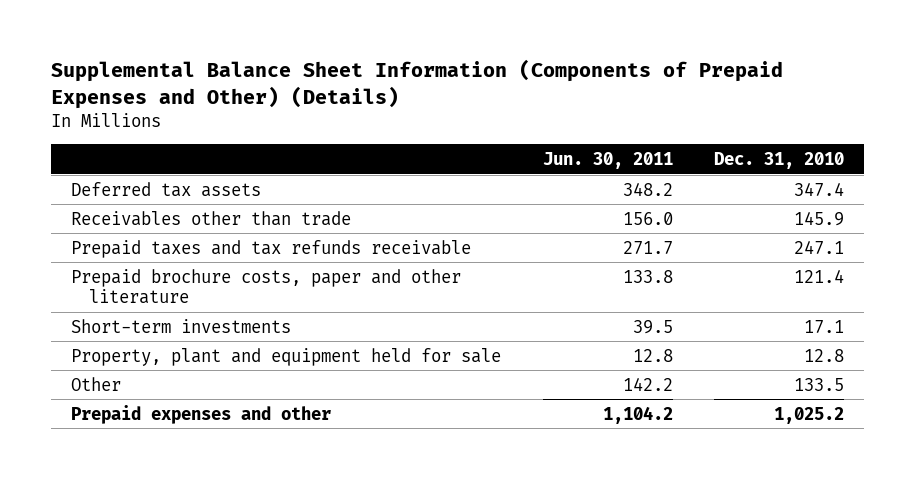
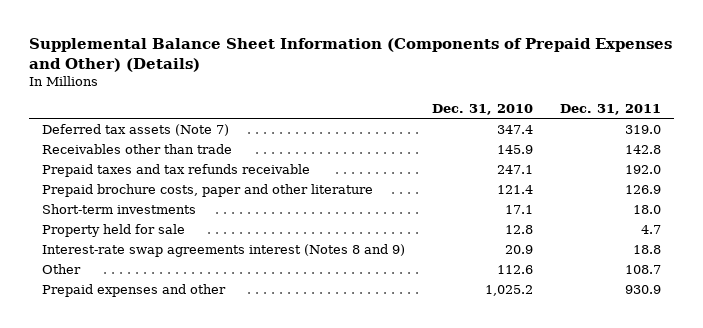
- | Jun. 30, 2011 | Dec. 31, 2010
+ | Dec. 31, 2010 | Dec. 31, 2011
- Deferred tax assets | 348.2 | 347.4
+ Deferred tax assets (Note 7) | 347.4 | 319.0
- Property, plant and equipment held for sale | 12.8 | 12.8
- Other | 142.2 | 133.5
+ Property held for sale | 12.8 | 4.7
+ Interest-rate swap agreements interest (Notes 8 and 9) | 20.9 | 18.8
+ Other | 112.6 | 108.7

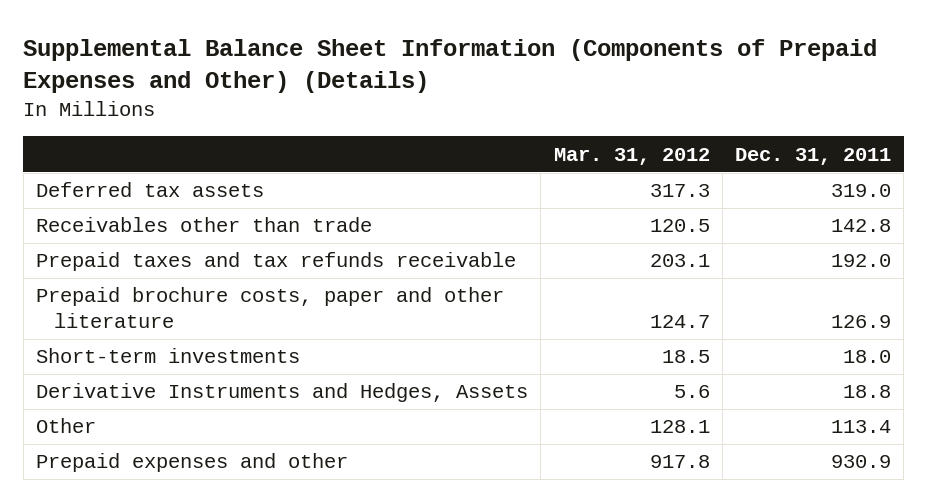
- | Dec. 31, 2010 | Dec. 31, 2011
+ | Mar. 31, 2012 | Dec. 31, 2011
- Deferred tax assets (Note 7) | 347.4 | 319.0
+ Deferred tax assets | 317.3 | 319.0
- Property held for sale | 12.8 | 4.7
- Interest-rate swap agreements interest (Notes 8 and 9) | 20.9 | 18.8
- Other | 112.6 | 108.7
+ Derivative Instruments and Hedges, Assets | 5.6 | 18.8
+ Other | 128.1 | 113.4

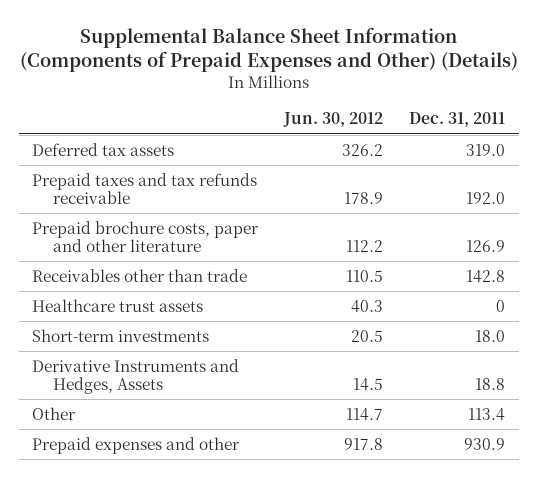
- | Mar. 31, 2012 | Dec. 31, 2011
+ | Jun. 30, 2012 | Dec. 31, 2011
moved down: Receivables other than trade | 110.5 | 142.8
+ Healthcare trust assets | 40.3 | 0

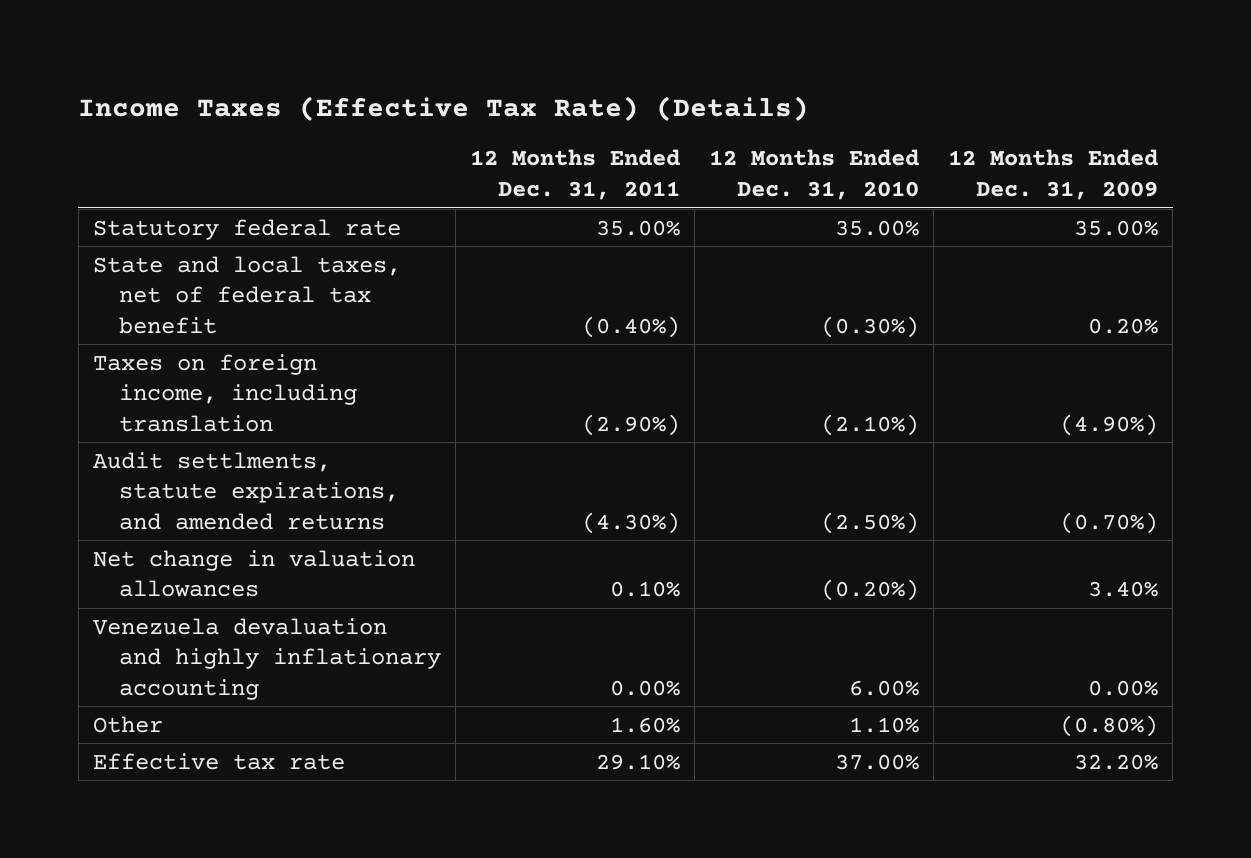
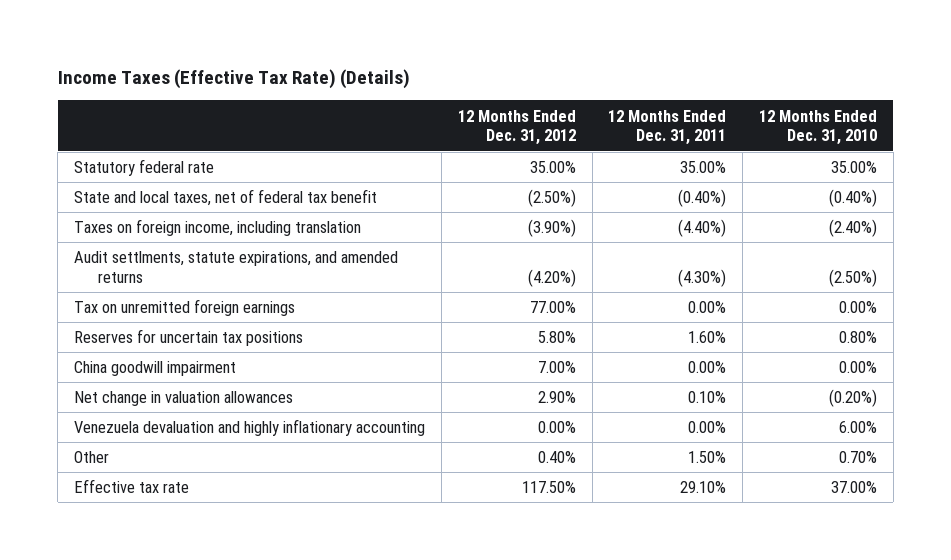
- | 12 Months Ended Dec. 31, 2011 | 12 Months Ended Dec. 31, 2010 | 12 Months Ended Dec. 31, 2009
+ | 12 Months Ended Dec. 31, 2012 | 12 Months Ended Dec. 31, 2011 | 12 Months Ended Dec. 31, 2010
- State and local taxes, net of federal tax benefit | (0.40%) | (0.30%) | 0.20%
- Taxes on foreign income, including translation | (2.90%) | (2.10%) | (4.90%)
+ State and local taxes, net of federal tax benefit | (2.50%) | (0.40%) | (0.40%)
+ Taxes on foreign income, including translation | (3.90%) | (4.40%) | (2.40%)
+ Tax on unremitted foreign earnings | 77.00% | 0.00% | 0.00%
+ Reserves for uncertain tax positions | 5.80% | 1.60% | 0.80%
+ China goodwill impairment | 7.00% | 0.00% | 0.00%
- Other | 1.60% | 1.10% | (0.80%)
+ Other | 0.40% | 1.50% | 0.70%

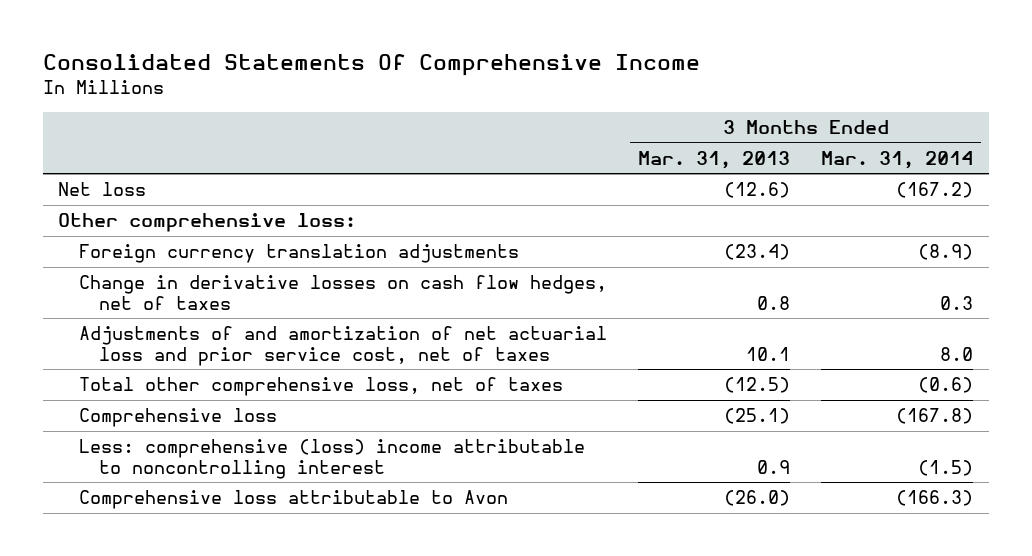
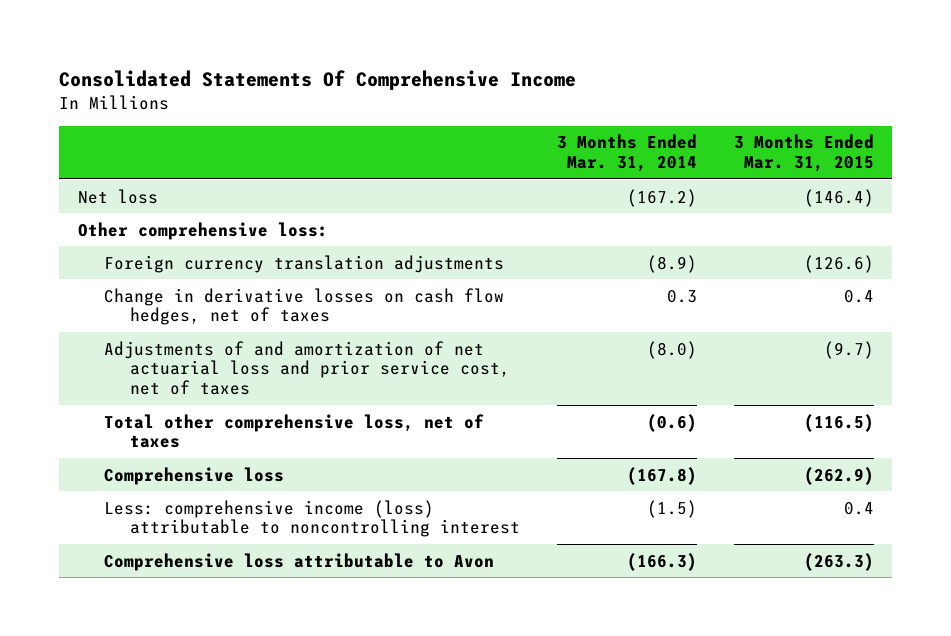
- | 3 Months Ended Mar. 31, 2013 | 3 Months Ended Mar. 31, 2014
+ | 3 Months Ended Mar. 31, 2014 | 3 Months Ended Mar. 31, 2015
- Adjustments of and amortization of net actuarial loss and prior service cost, net of taxes | 10.1 | 8.0
+ Adjustments of and amortization of net actuarial loss and prior service cost, net of taxes | (8.0) | (9.7)
- Less: comprehensive (loss) income attributable to noncontrolling interest | 0.9 | (1.5)
+ Less: comprehensive income (loss) attributable to noncontrolling interest | (1.5) | 0.4

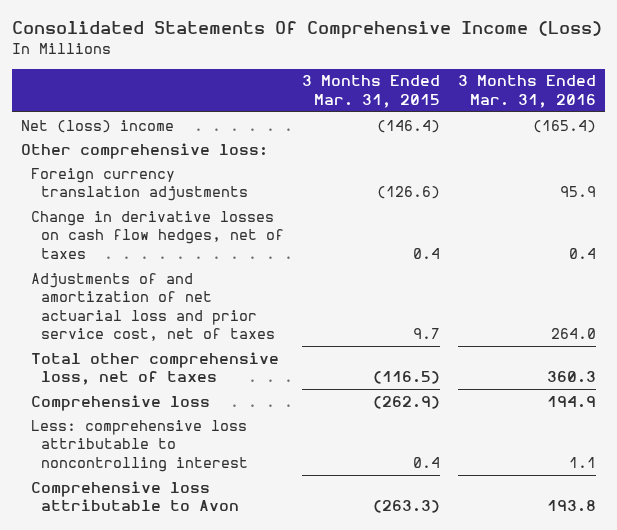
- Consolidated Statements Of Comprehensive Income
+ Consolidated Statements Of Comprehensive Income (Loss)
- | 3 Months Ended Mar. 31, 2014 | 3 Months Ended Mar. 31, 2015
+ | 3 Months Ended Mar. 31, 2015 | 3 Months Ended Mar. 31, 2016
- Net loss | (167.2) | (146.4)
+ Net (loss) income | (146.4) | (165.4)
- Adjustments of and amortization of net actuarial loss and prior service cost, net of taxes | (8.0) | (9.7)
+ Adjustments of and amortization of net actuarial loss and prior service cost, net of taxes | 9.7 | 264.0
- Less: comprehensive income (loss) attributable to noncontrolling interest | (1.5) | 0.4
+ Less: comprehensive loss attributable to noncontrolling interest | 0.4 | 1.1

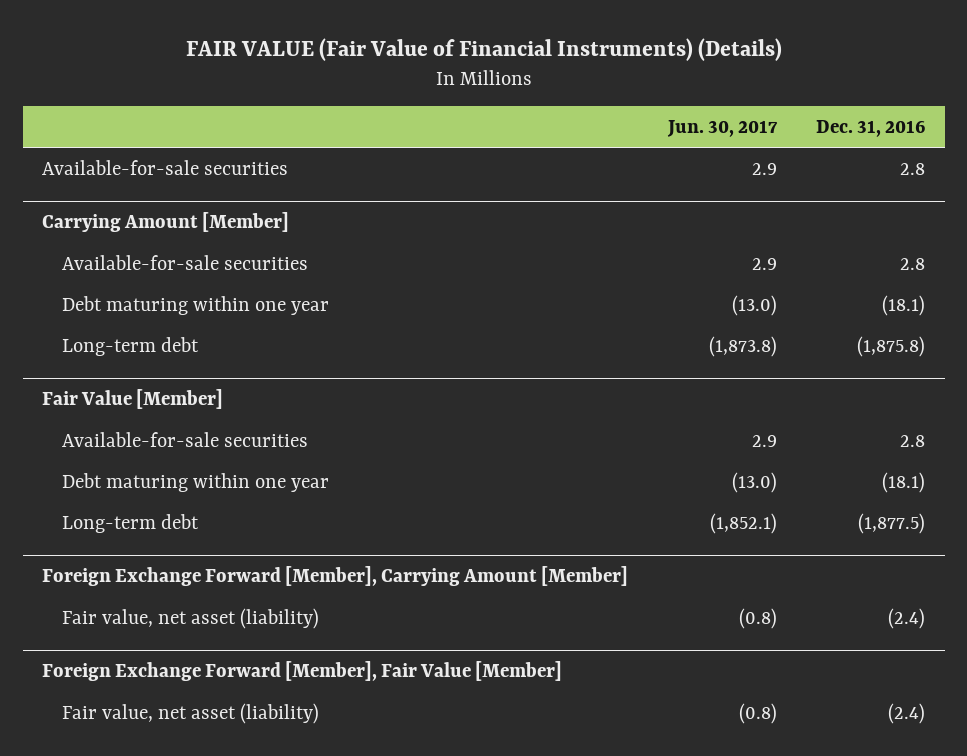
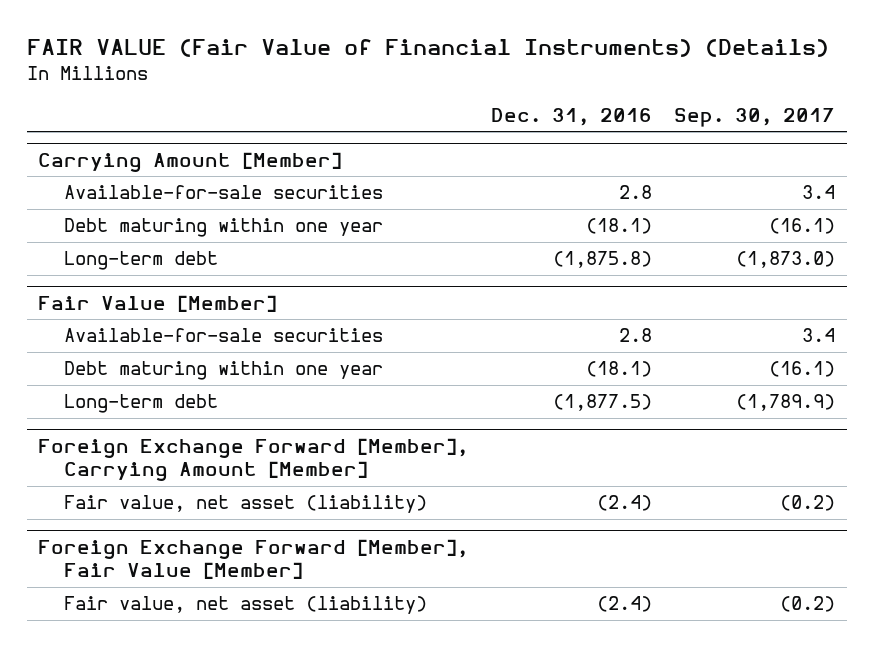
- | Jun. 30, 2017 | Dec. 31, 2016
+ | Dec. 31, 2016 | Sep. 30, 2017
- Available-for-sale securities | 2.9 | 2.8

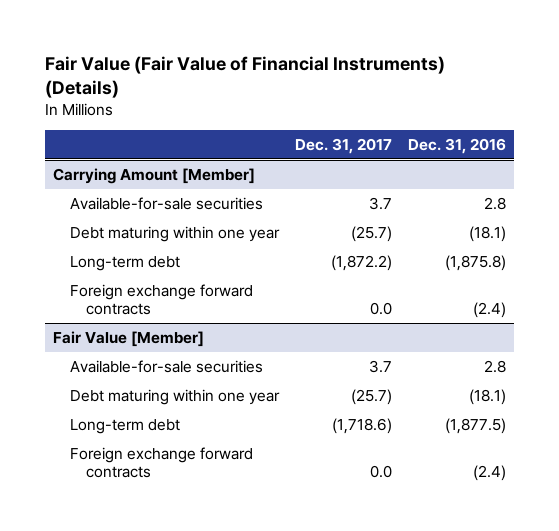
- FAIR VALUE (Fair Value of Financial Instruments) (Details)
+ Fair Value (Fair Value of Financial Instruments) (Details)
- | Dec. 31, 2016 | Sep. 30, 2017
+ | Dec. 31, 2017 | Dec. 31, 2016
@ Carrying Amount [Member]
+ Foreign exchange forward contracts | 0.0 | (2.4)
- Foreign Exchange Forward [Member], Carrying Amount [Member]
- Fair value, net asset (liability) | (2.4) | (0.2)
- Foreign Exchange Forward [Member], Fair Value [Member]
- Fair value, net asset (liability) | (2.4) | (0.2)
@ Fair Value [Member]
+ Foreign exchange forward contracts | 0.0 | (2.4)

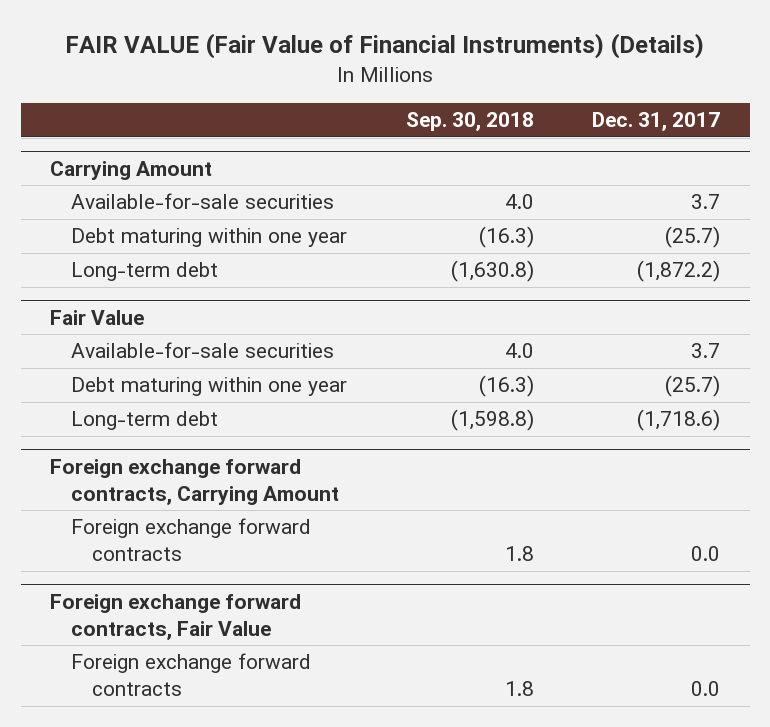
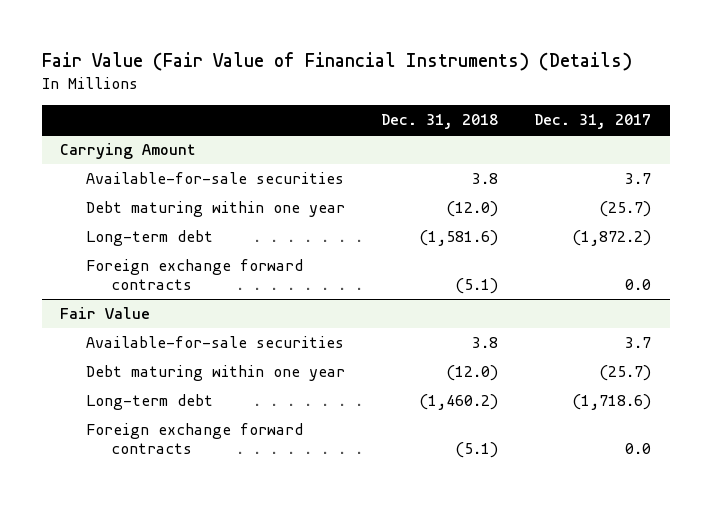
- FAIR VALUE (Fair Value of Financial Instruments) (Details)
+ Fair Value (Fair Value of Financial Instruments) (Details)
- | Sep. 30, 2018 | Dec. 31, 2017
+ | Dec. 31, 2018 | Dec. 31, 2017
@ Carrying Amount
+ Foreign exchange forward contracts | (5.1) | 0.0
- Foreign exchange forward contracts, Carrying Amount
- Foreign exchange forward contracts, Fair Value
- Foreign exchange forward contracts | 1.8 | 0.0

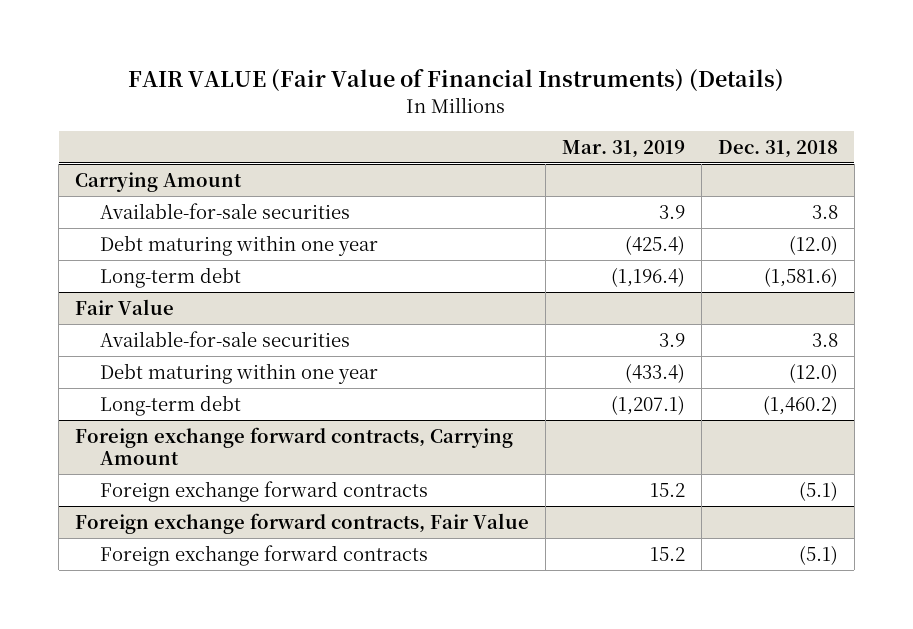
- Fair Value (Fair Value of Financial Instruments) (Details)
+ FAIR VALUE (Fair Value of Financial Instruments) (Details)
- | Dec. 31, 2018 | Dec. 31, 2017
+ | Mar. 31, 2019 | Dec. 31, 2018
@ Carrying Amount
- Foreign exchange forward contracts | (5.1) | 0.0
+ Foreign exchange forward contracts, Carrying Amount
+ Foreign exchange forward contracts, Fair Value
+ Foreign exchange forward contracts | 15.2 | (5.1)

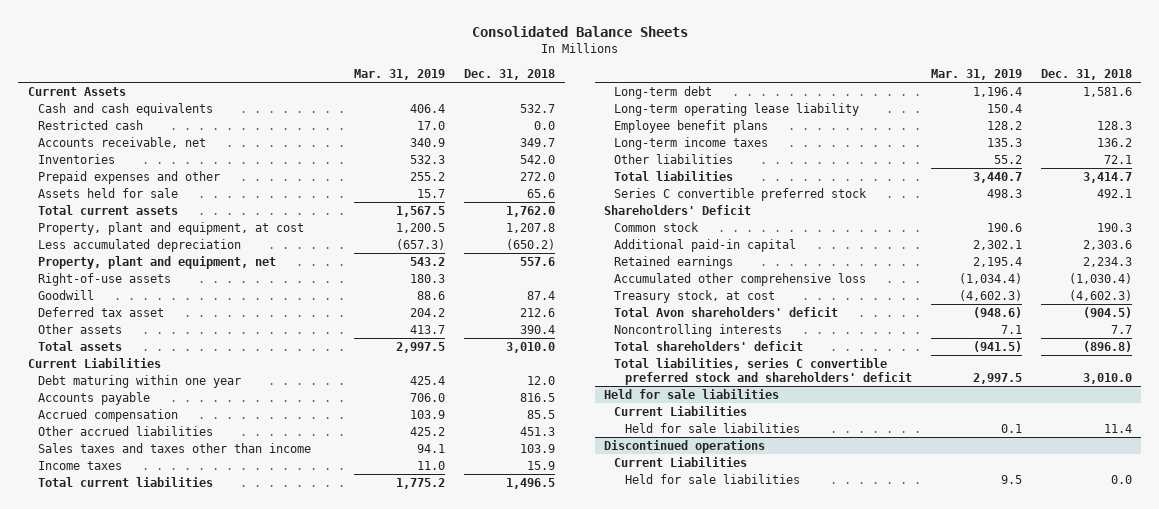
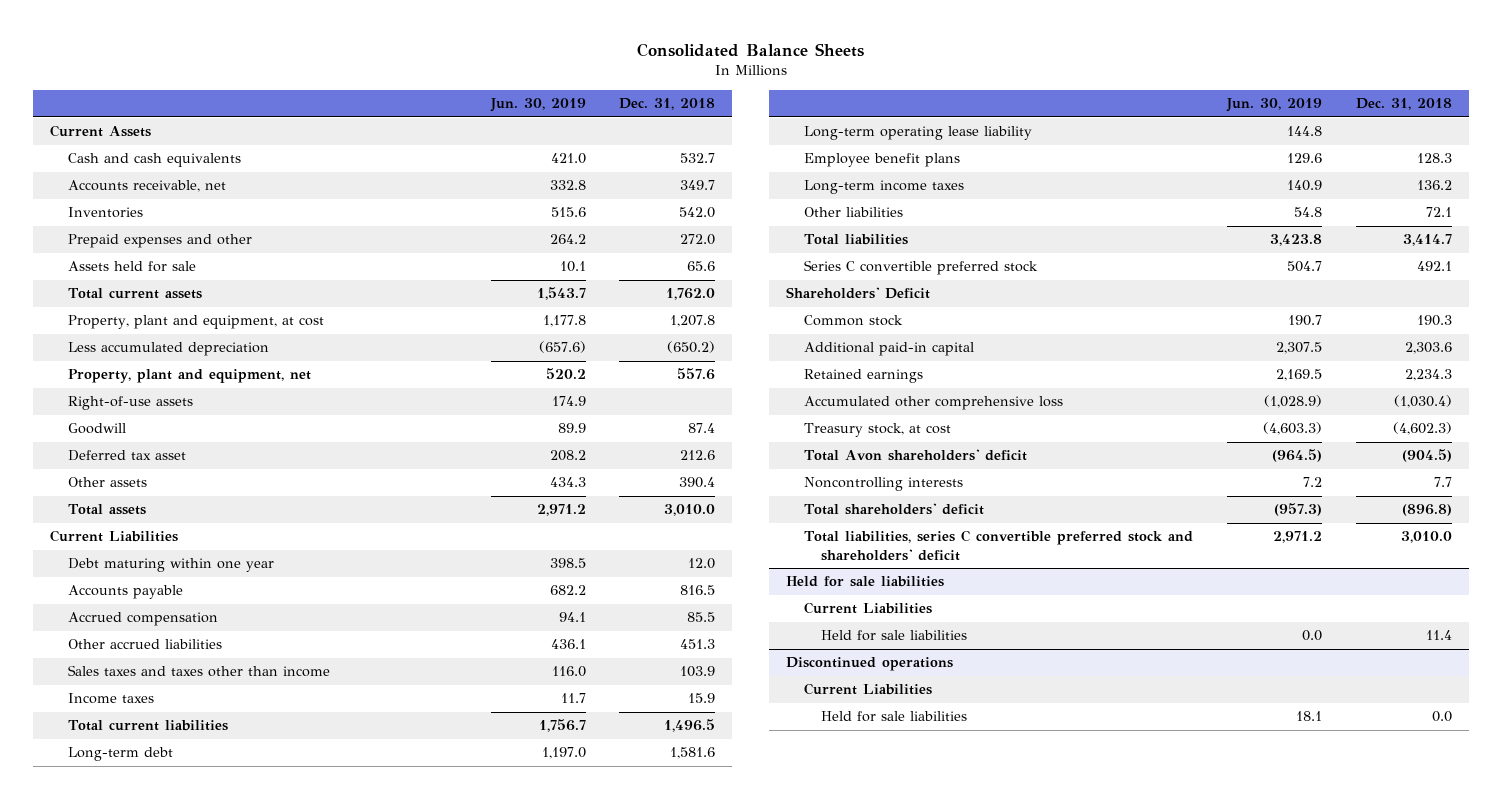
- | Mar. 31, 2019 | Dec. 31, 2018
+ | Jun. 30, 2019 | Dec. 31, 2018
- Restricted cash | 17.0 | 0.0

